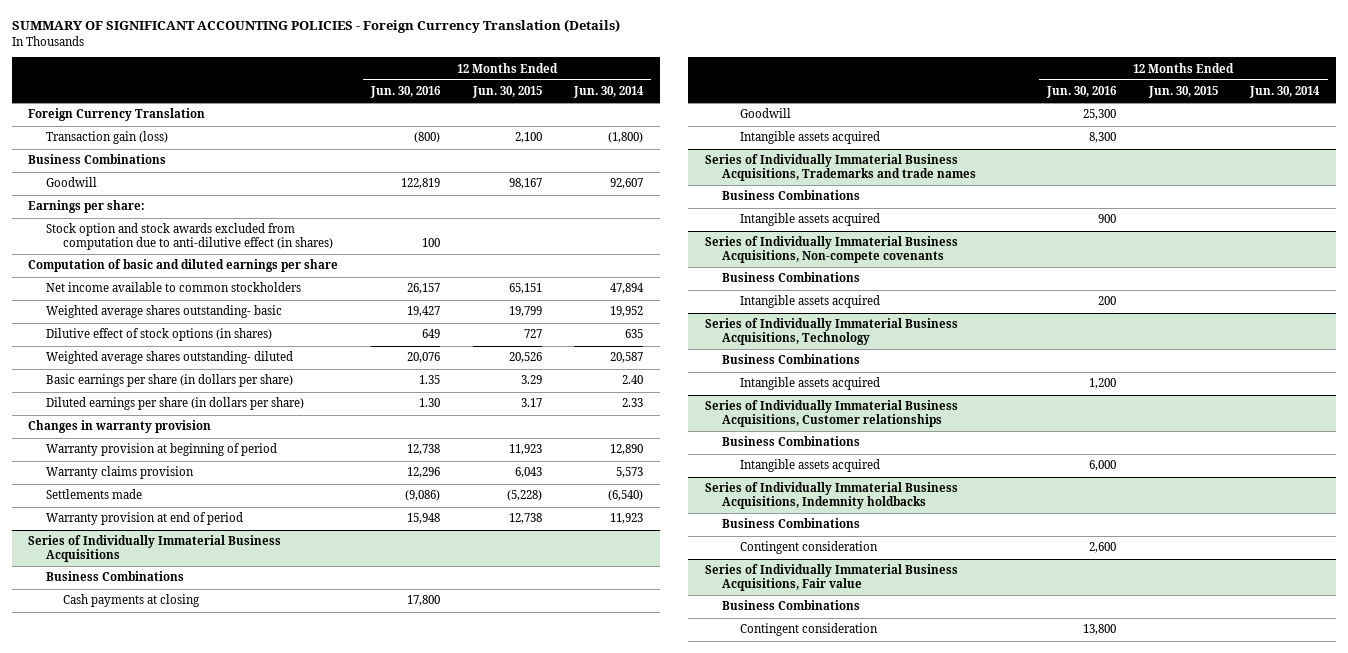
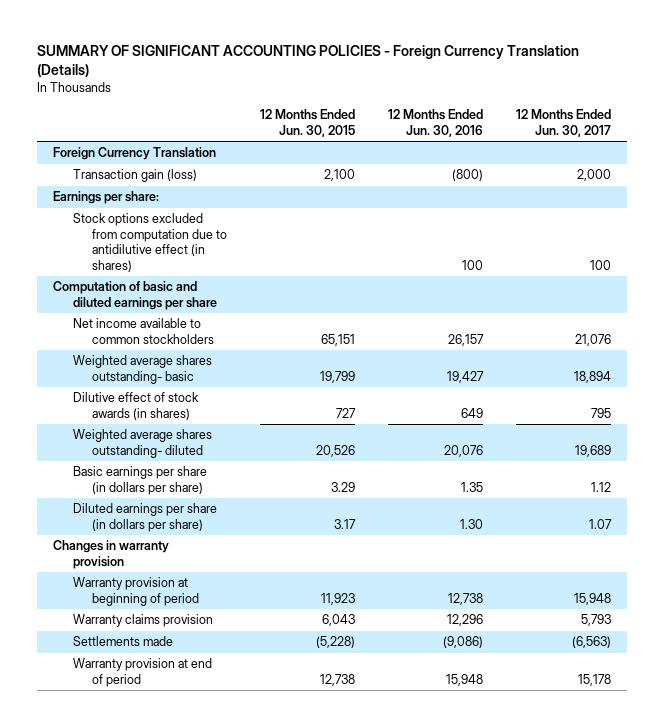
- | 12 Months Ended Jun. 30, 2016 | 12 Months Ended Jun. 30, 2015 | 12 Months Ended Jun. 30, 2014
+ | 12 Months Ended Jun. 30, 2015 | 12 Months Ended Jun. 30, 2016 | 12 Months Ended Jun. 30, 2017
- Business Combinations
- Goodwill | 122,819 | 98,167 | 92,607
- Stock option and stock awards excluded from computation due to anti-dilutive effect (in shares) | 100 | |
+ Stock options excluded from computation due to antidilutive effect (in shares) | | 100 | 100
- Dilutive effect of stock options (in shares) | 649 | 727 | 635
+ Dilutive effect of stock awards (in shares) | 727 | 649 | 795
- Series of Individually Immaterial Business Acquisitions
- Business Combinations
- Cash payments at closing | 17,800 | |
- Goodwill | 25,300 | |
- Intangible assets acquired | 8,300 | |
- Series of Individually Immaterial Business Acquisitions, Trademarks and trade names
- Business Combinations
- Intangible assets acquired | 900 | |
- Series of Individually Immaterial Business Acquisitions, Non-compete covenants
- Business Combinations
- Intangible assets acquired | 200 | |
- Series of Individually Immaterial Business Acquisitions, Technology
- Business Combinations
- Intangible assets acquired | 1,200 | |
- Series of Individually Immaterial Business Acquisitions, Customer relationships
- Business Combinations
- Intangible assets acquired | 6,000 | |
- Series of Individually Immaterial Business Acquisitions, Indemnity holdbacks
- Business Combinations
- Contingent consideration | 2,600 | |
- Series of Individually Immaterial Business Acquisitions, Fair value
- Business Combinations
- Contingent consideration | 13,800 | |

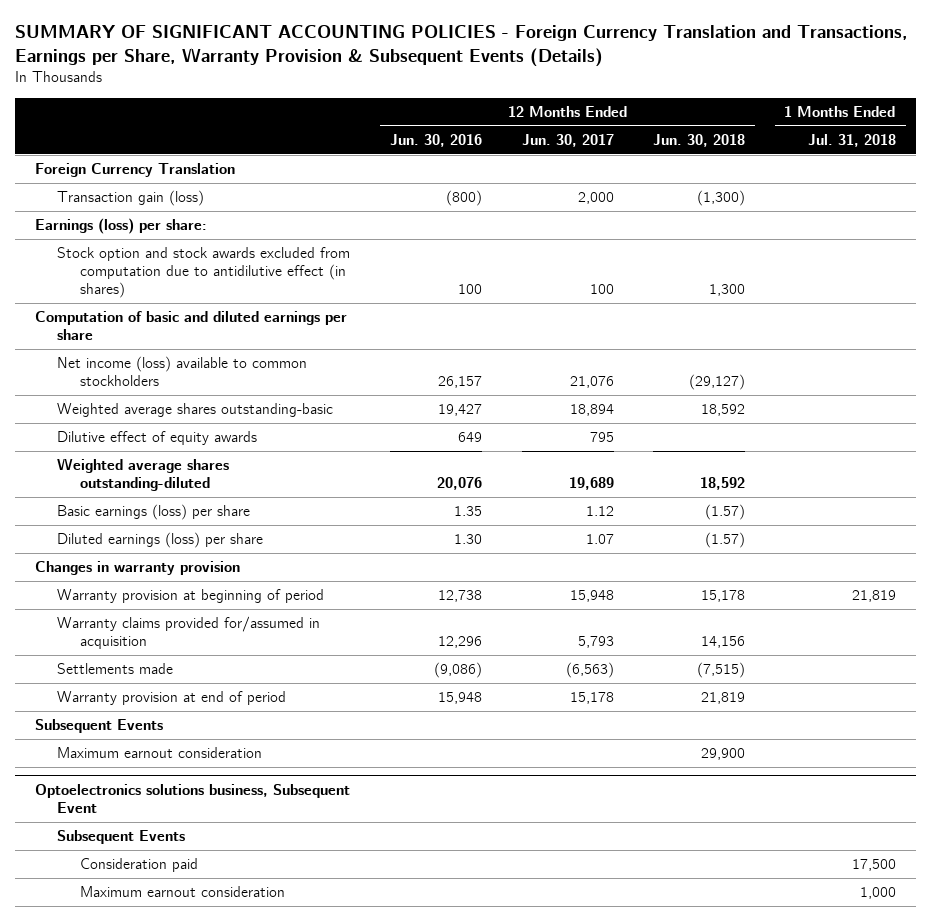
- SUMMARY OF SIGNIFICANT ACCOUNTING POLICIES - Foreign Currency Translation (Details)
+ SUMMARY OF SIGNIFICANT ACCOUNTING POLICIES - Foreign Currency Translation and Transactions, Earnings per Share, Warranty Provision & Subsequent Events (Details)
- | 12 Months Ended Jun. 30, 2015 | 12 Months Ended Jun. 30, 2016 | 12 Months Ended Jun. 30, 2017
+ | 12 Months Ended Jun. 30, 2016 | 12 Months Ended Jun. 30, 2017 | 12 Months Ended Jun. 30, 2018 | 1 Months Ended Jul. 31, 2018
- Earnings per share:
- Stock options excluded from computation due to antidilutive effect (in shares) | | 100 | 100
+ Earnings (loss) per share:
+ Stock option and stock awards excluded from computation due to antidilutive effect (in shares) | 100 | 100 | 1,300 |
- Net income available to common stockholders | 65,151 | 26,157 | 21,076
- Weighted average shares outstanding- basic | 19,799 | 19,427 | 18,894
- Dilutive effect of stock awards (in shares) | 727 | 649 | 795
- Weighted average shares outstanding- diluted | 20,526 | 20,076 | 19,689
- Basic earnings per share (in dollars per share) | 3.29 | 1.35 | 1.12
- Diluted earnings per share (in dollars per share) | 3.17 | 1.30 | 1.07
+ Net income (loss) available to common stockholders | 26,157 | 21,076 | (29,127) |
+ Weighted average shares outstanding-basic | 19,427 | 18,894 | 18,592 |
+ Dilutive effect of equity awards | 649 | 795 | |
+ Weighted average shares outstanding-diluted | 20,076 | 19,689 | 18,592 |
+ Basic earnings (loss) per share | 1.35 | 1.12 | (1.57) |
+ Diluted earnings (loss) per share | 1.30 | 1.07 | (1.57) |
- Warranty claims provision | 6,043 | 12,296 | 5,793
+ Warranty claims provided for/assumed in acquisition | 12,296 | 5,793 | 14,156 |
+ Subsequent Events
+ Maximum earnout consideration | | | 29,900 |
+ Optoelectronics solutions business, Subsequent Event
+ Subsequent Events
+ Consideration paid | | | | 17,500
+ Maximum earnout consideration | | | | 1,000

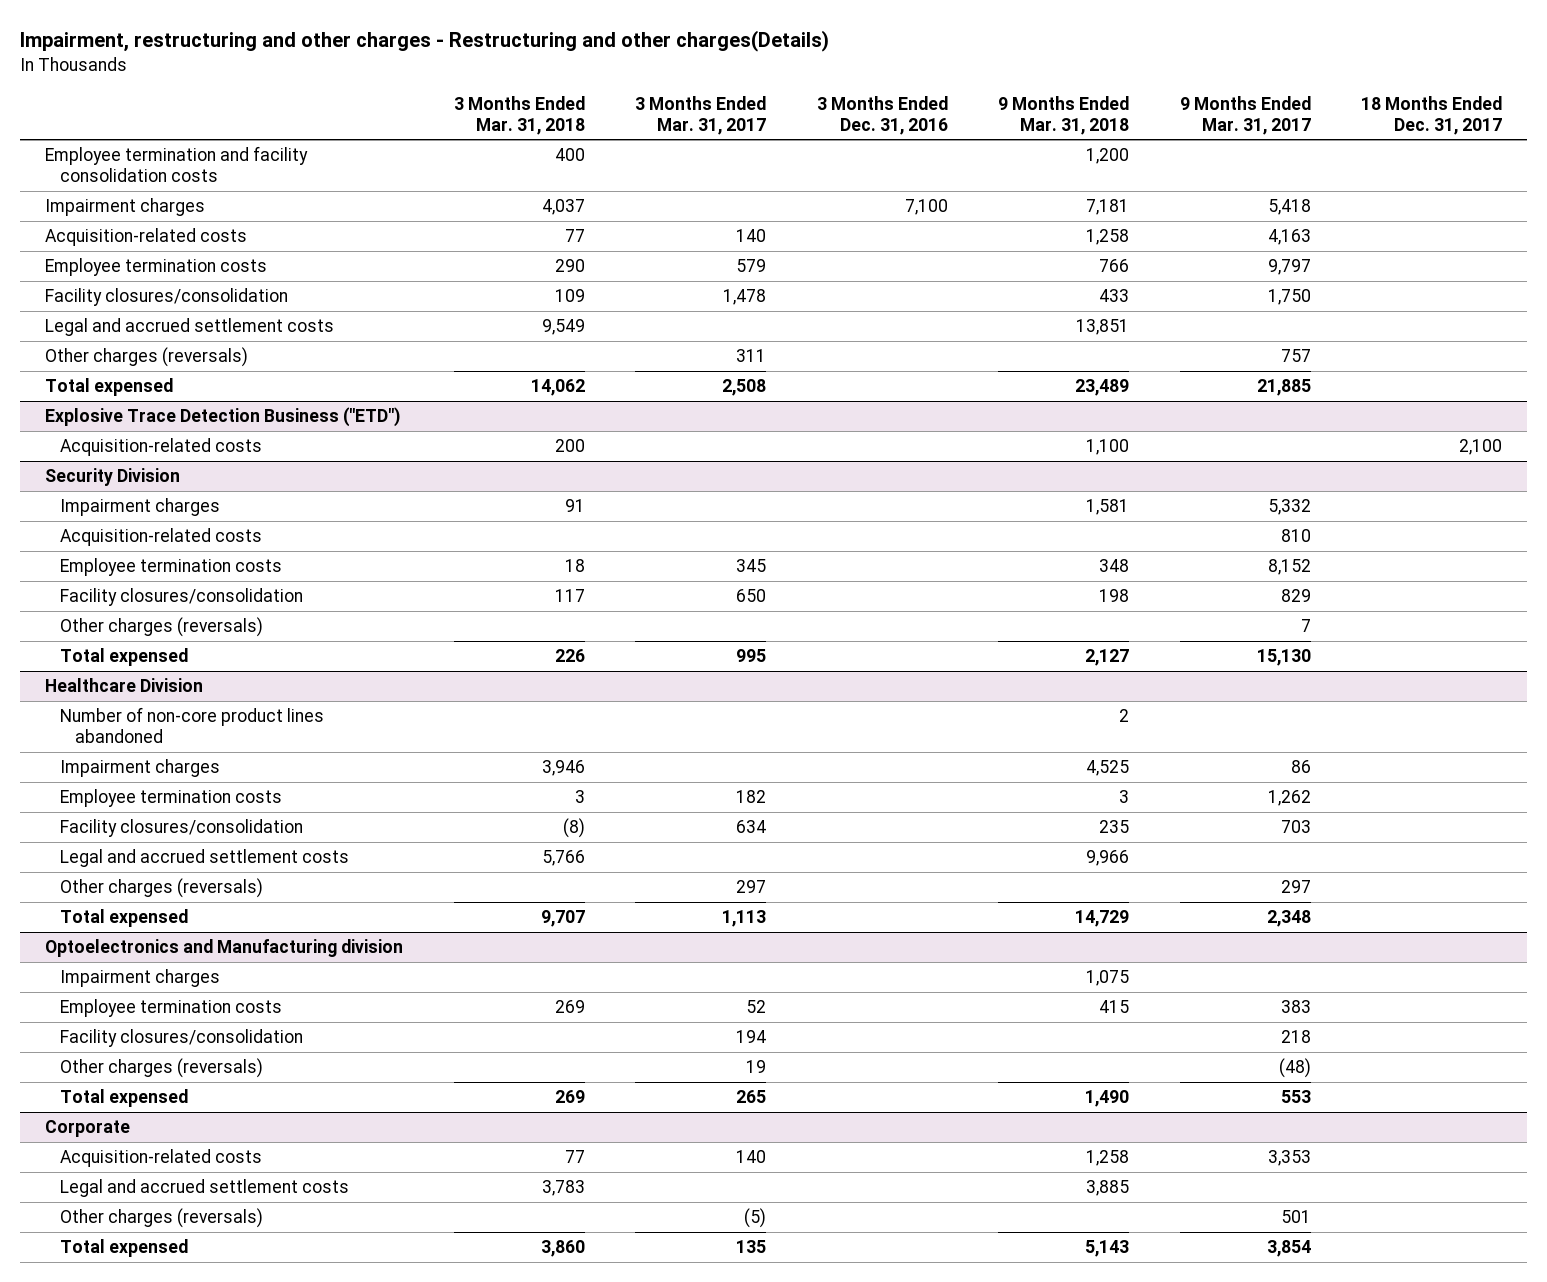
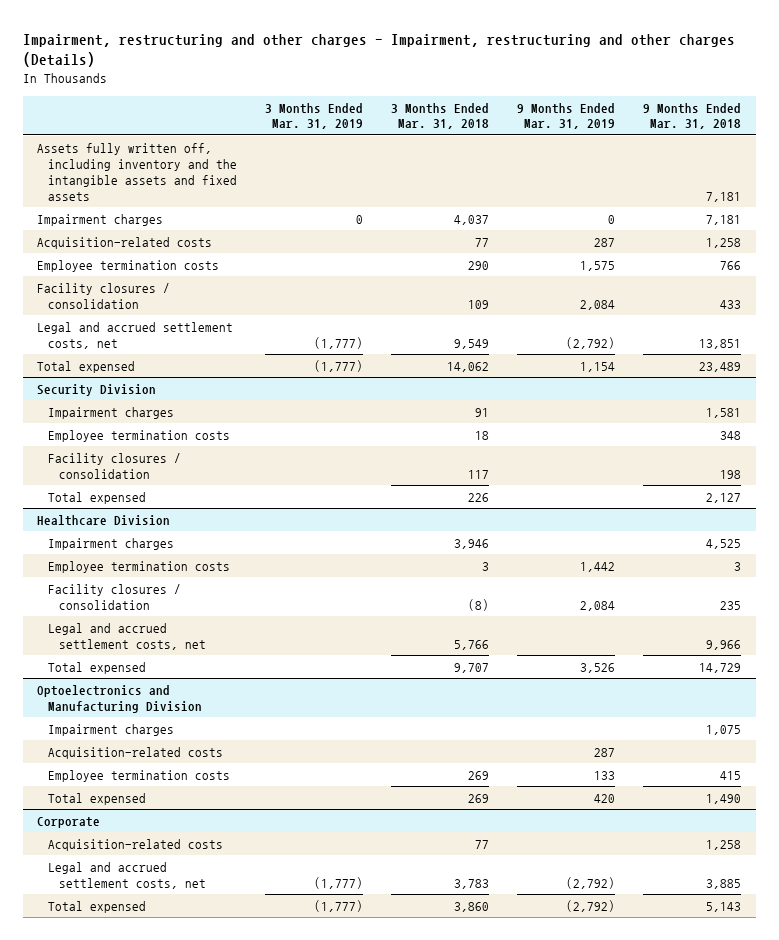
- Impairment, restructuring and other charges - Restructuring and other charges(Details)
+ Impairment, restructuring and other charges - Impairment, restructuring and other charges (Details)
- | 3 Months Ended Mar. 31, 2018 | 3 Months Ended Mar. 31, 2017 | 3 Months Ended Dec. 31, 2016 | 9 Months Ended Mar. 31, 2018 | 9 Months Ended Mar. 31, 2017 | 18 Months Ended Dec. 31, 2017
+ | 3 Months Ended Mar. 31, 2019 | 3 Months Ended Mar. 31, 2018 | 9 Months Ended Mar. 31, 2019 | 9 Months Ended Mar. 31, 2018
- Employee termination and facility consolidation costs | 400 | | | 1,200 | |
+ Assets fully written off, including inventory and the intangible assets and fixed assets | | | | 7,181
- Facility closures/consolidation | 109 | 1,478 | | 433 | 1,750 |
- Legal and accrued settlement costs | 9,549 | | | 13,851 | |
- Other charges (reversals) | | 311 | | | 757 |
+ Facility closures / consolidation | | 109 | 2,084 | 433
+ Legal and accrued settlement costs, net | (1,777) | 9,549 | (2,792) | 13,851
- Explosive Trace Detection Business ("ETD")
- Acquisition-related costs | 200 | | | 1,100 | | 2,100
@ Security Division
- Acquisition-related costs | | | | | 810 |
- Facility closures/consolidation | 117 | 650 | | 198 | 829 |
- Other charges (reversals) | | | | | 7 |
+ Facility closures / consolidation | | 117 | | 198
@ Healthcare Division
- Number of non-core product lines abandoned | | | | 2 | |
- Facility closures/consolidation | (8) | 634 | | 235 | 703 |
- Legal and accrued settlement costs | 5,766 | | | 9,966 | |
- Other charges (reversals) | | 297 | | | 297 |
+ Facility closures / consolidation | | (8) | 2,084 | 235
+ Legal and accrued settlement costs, net | | 5,766 | | 9,966
- Optoelectronics and Manufacturing division
+ Optoelectronics and Manufacturing Division
+ Acquisition-related costs | | | 287 |
- Facility closures/consolidation | | 194 | | | 218 |
- Other charges (reversals) | | 19 | | | (48) |
@ Corporate
- Legal and accrued settlement costs | 3,783 | | | 3,885 | |
- Other charges (reversals) | | (5) | | | 501 |
+ Legal and accrued settlement costs, net | (1,777) | 3,783 | (2,792) | 3,885

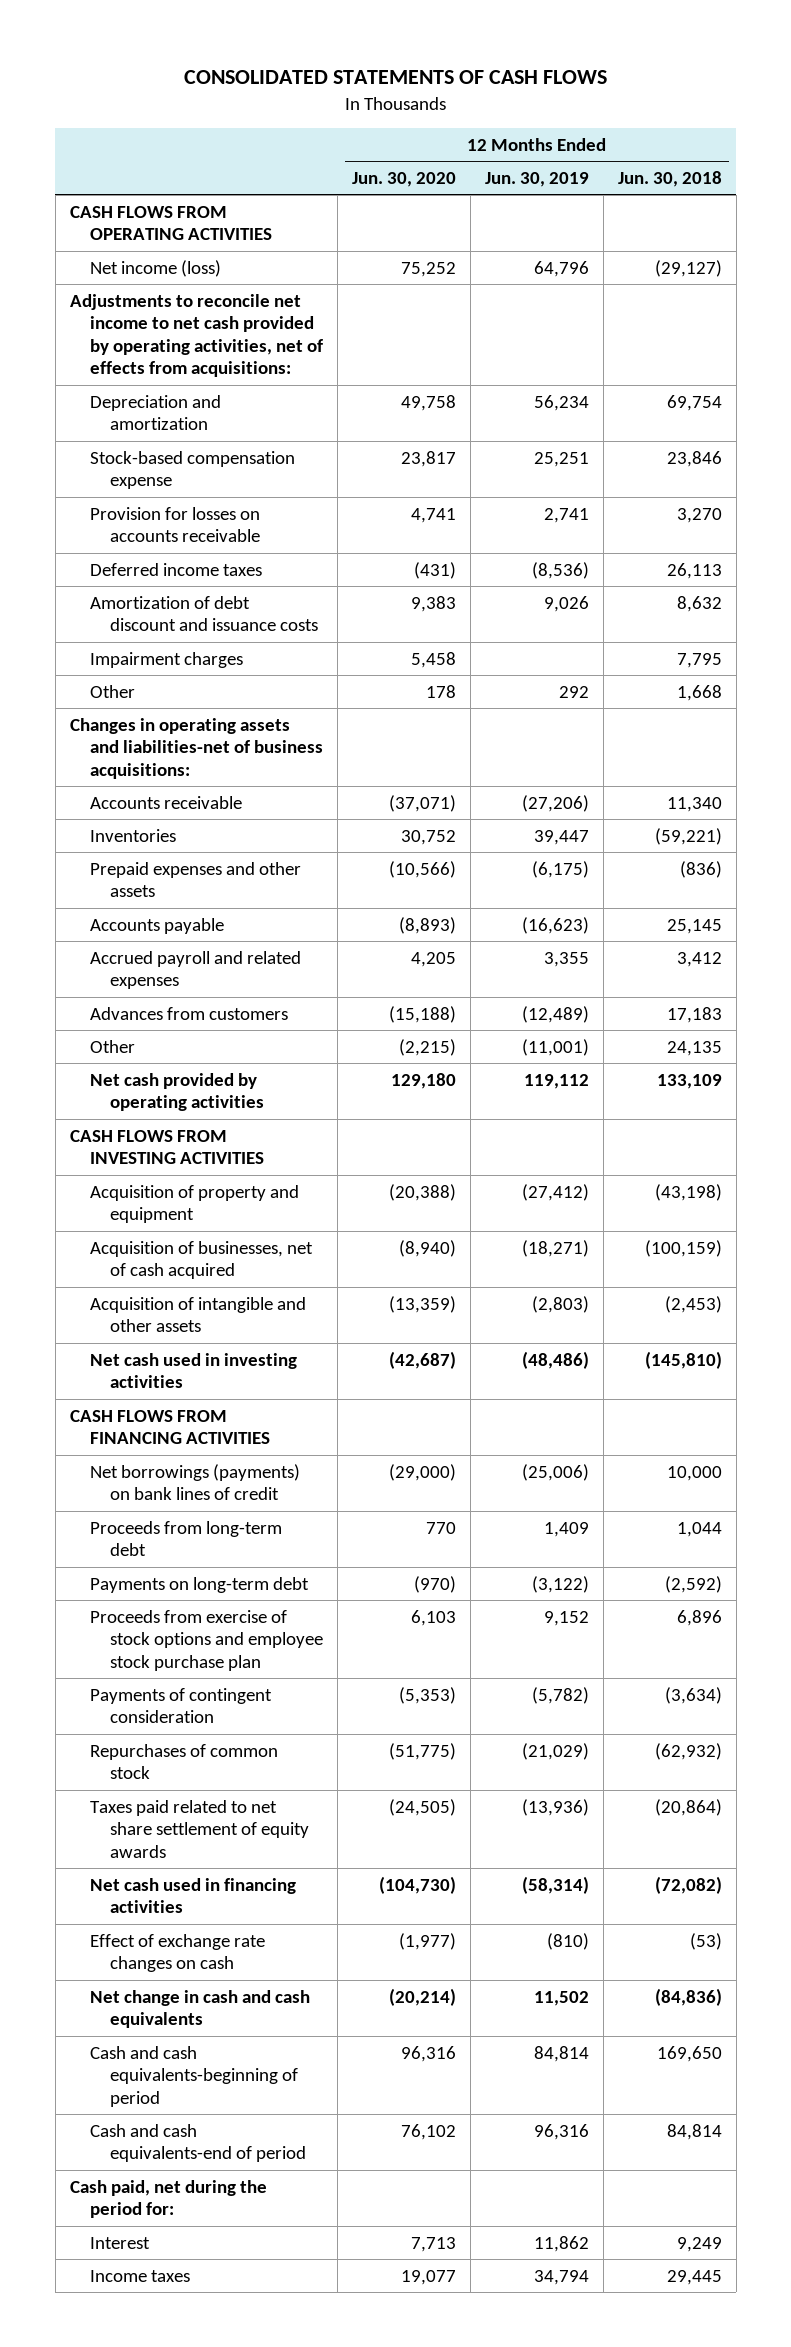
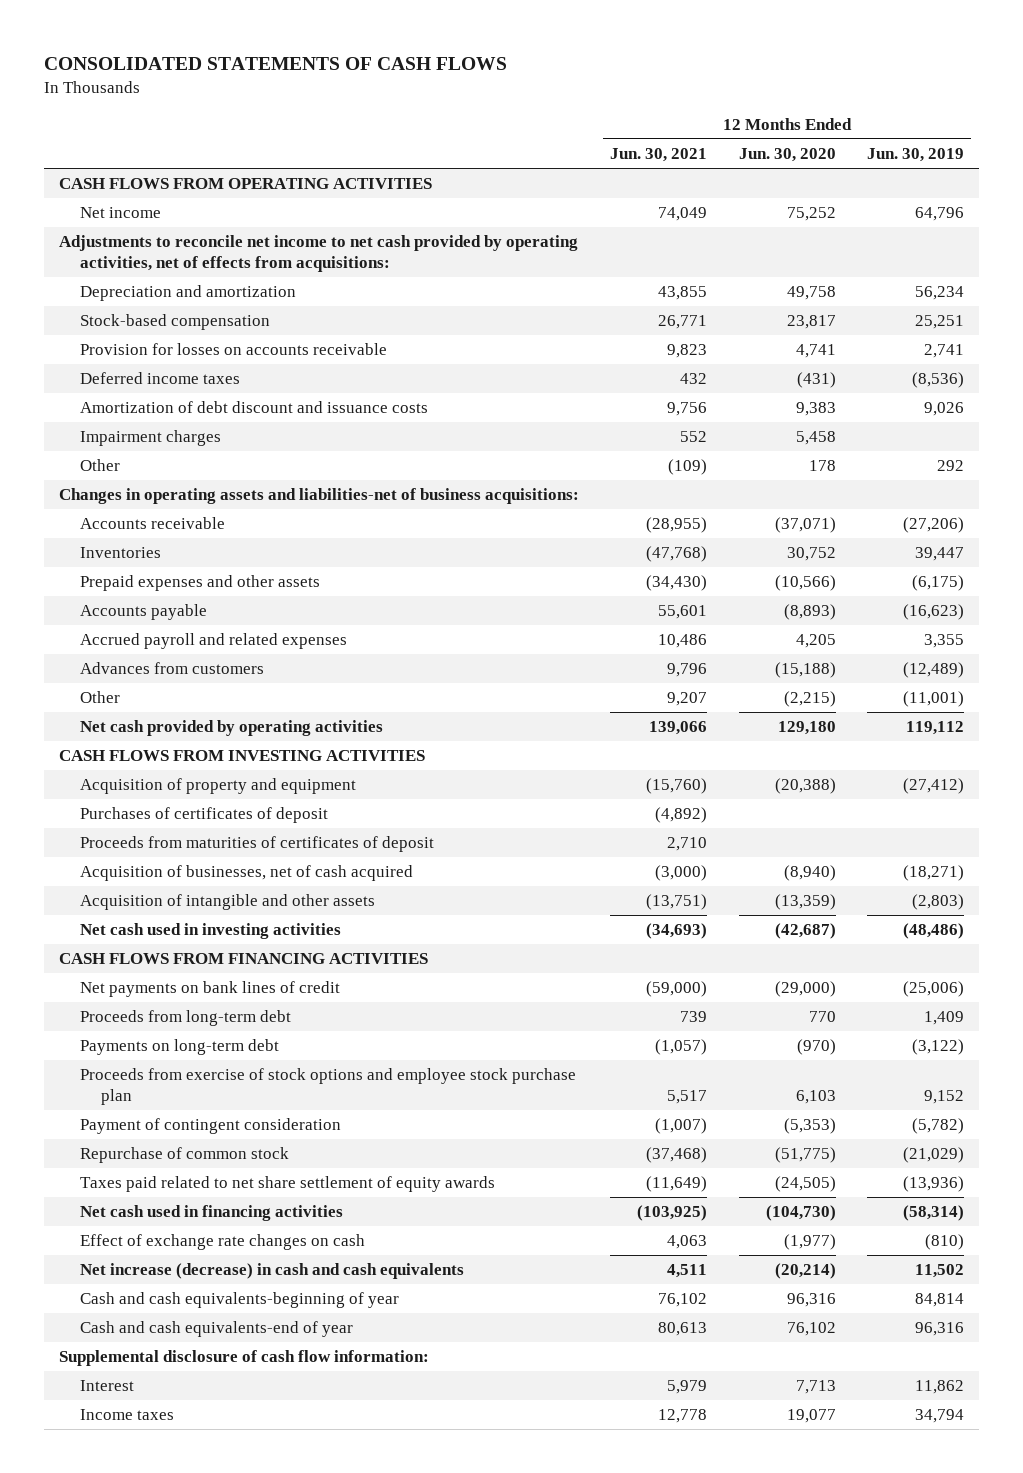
- | 12 Months Ended Jun. 30, 2020 | 12 Months Ended Jun. 30, 2019 | 12 Months Ended Jun. 30, 2018
+ | 12 Months Ended Jun. 30, 2021 | 12 Months Ended Jun. 30, 2020 | 12 Months Ended Jun. 30, 2019
- Net income (loss) | 75,252 | 64,796 | (29,127)
+ Net income | 74,049 | 75,252 | 64,796
- Stock-based compensation expense | 23,817 | 25,251 | 23,846
+ Stock-based compensation | 26,771 | 23,817 | 25,251
+ Purchases of certificates of deposit | (4,892) | |
+ Proceeds from maturities of certificates of deposit | 2,710 | |
- Net borrowings (payments) on bank lines of credit | (29,000) | (25,006) | 10,000
+ Net payments on bank lines of credit | (59,000) | (29,000) | (25,006)
- Payments of contingent consideration | (5,353) | (5,782) | (3,634)
- Repurchases of common stock | (51,775) | (21,029) | (62,932)
+ Payment of contingent consideration | (1,007) | (5,353) | (5,782)
+ Repurchase of common stock | (37,468) | (51,775) | (21,029)
- Net change in cash and cash equivalents | (20,214) | 11,502 | (84,836)
- Cash and cash equivalents-beginning of period | 96,316 | 84,814 | 169,650
- Cash and cash equivalents-end of period | 76,102 | 96,316 | 84,814
- Cash paid, net during the period for:
+ Net increase (decrease) in cash and cash equivalents | 4,511 | (20,214) | 11,502
+ Cash and cash equivalents-beginning of year | 76,102 | 96,316 | 84,814
+ Cash and cash equivalents-end of year | 80,613 | 76,102 | 96,316
+ Supplemental disclosure of cash flow information:

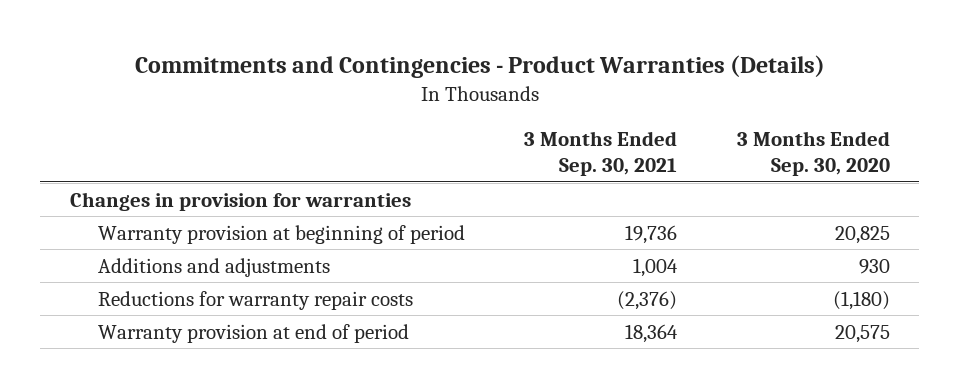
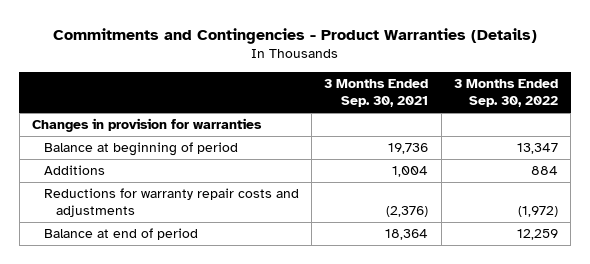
- | 3 Months Ended Sep. 30, 2021 | 3 Months Ended Sep. 30, 2020
+ | 3 Months Ended Sep. 30, 2021 | 3 Months Ended Sep. 30, 2022
- Warranty provision at beginning of period | 19,736 | 20,825
- Additions and adjustments | 1,004 | 930
- Reductions for warranty repair costs | (2,376) | (1,180)
- Warranty provision at end of period | 18,364 | 20,575
+ Balance at beginning of period | 19,736 | 13,347
+ Additions | 1,004 | 884
+ Reductions for warranty repair costs and adjustments | (2,376) | (1,972)
+ Balance at end of period | 18,364 | 12,259

